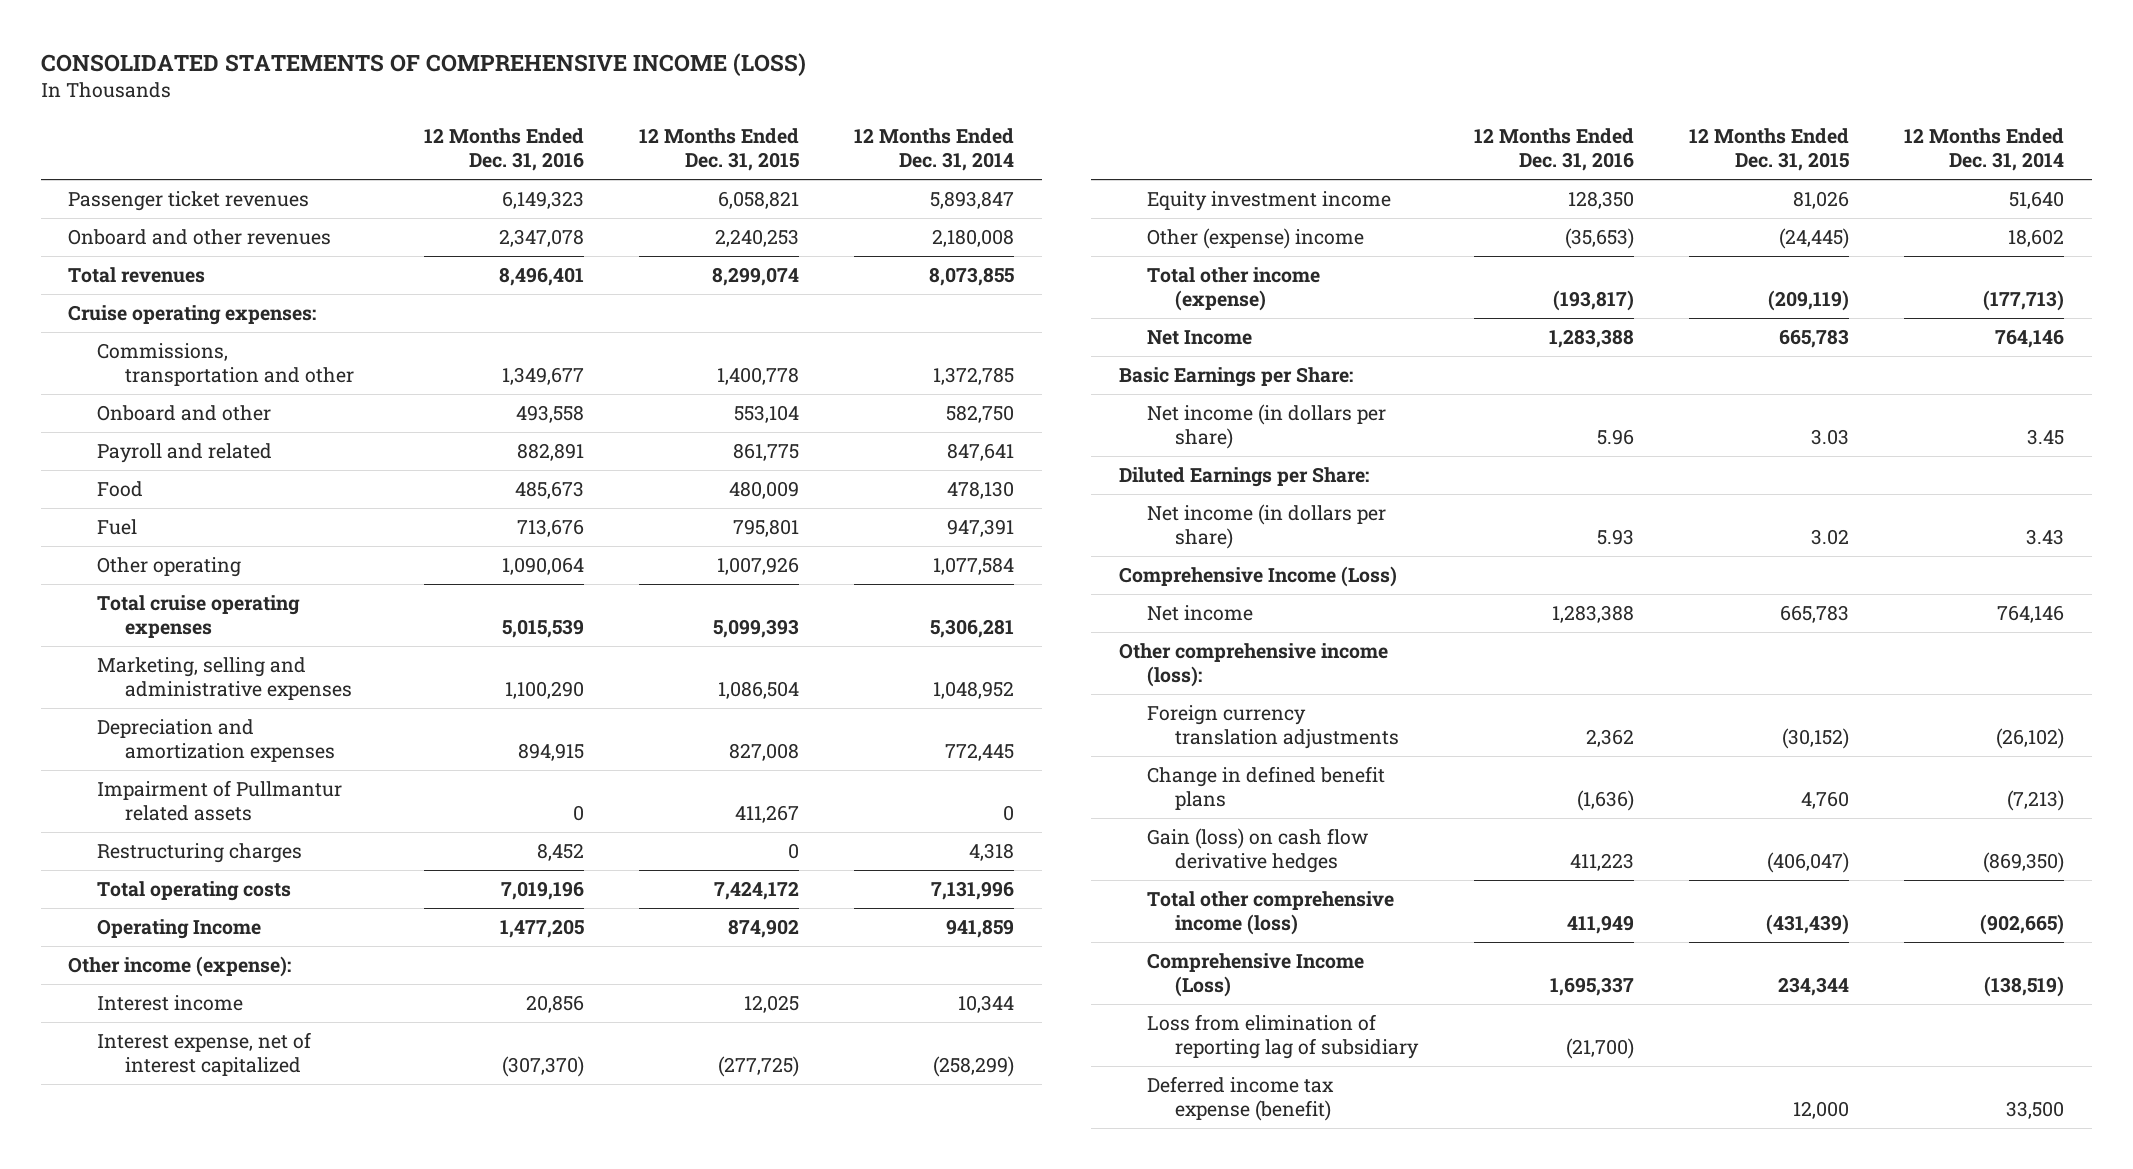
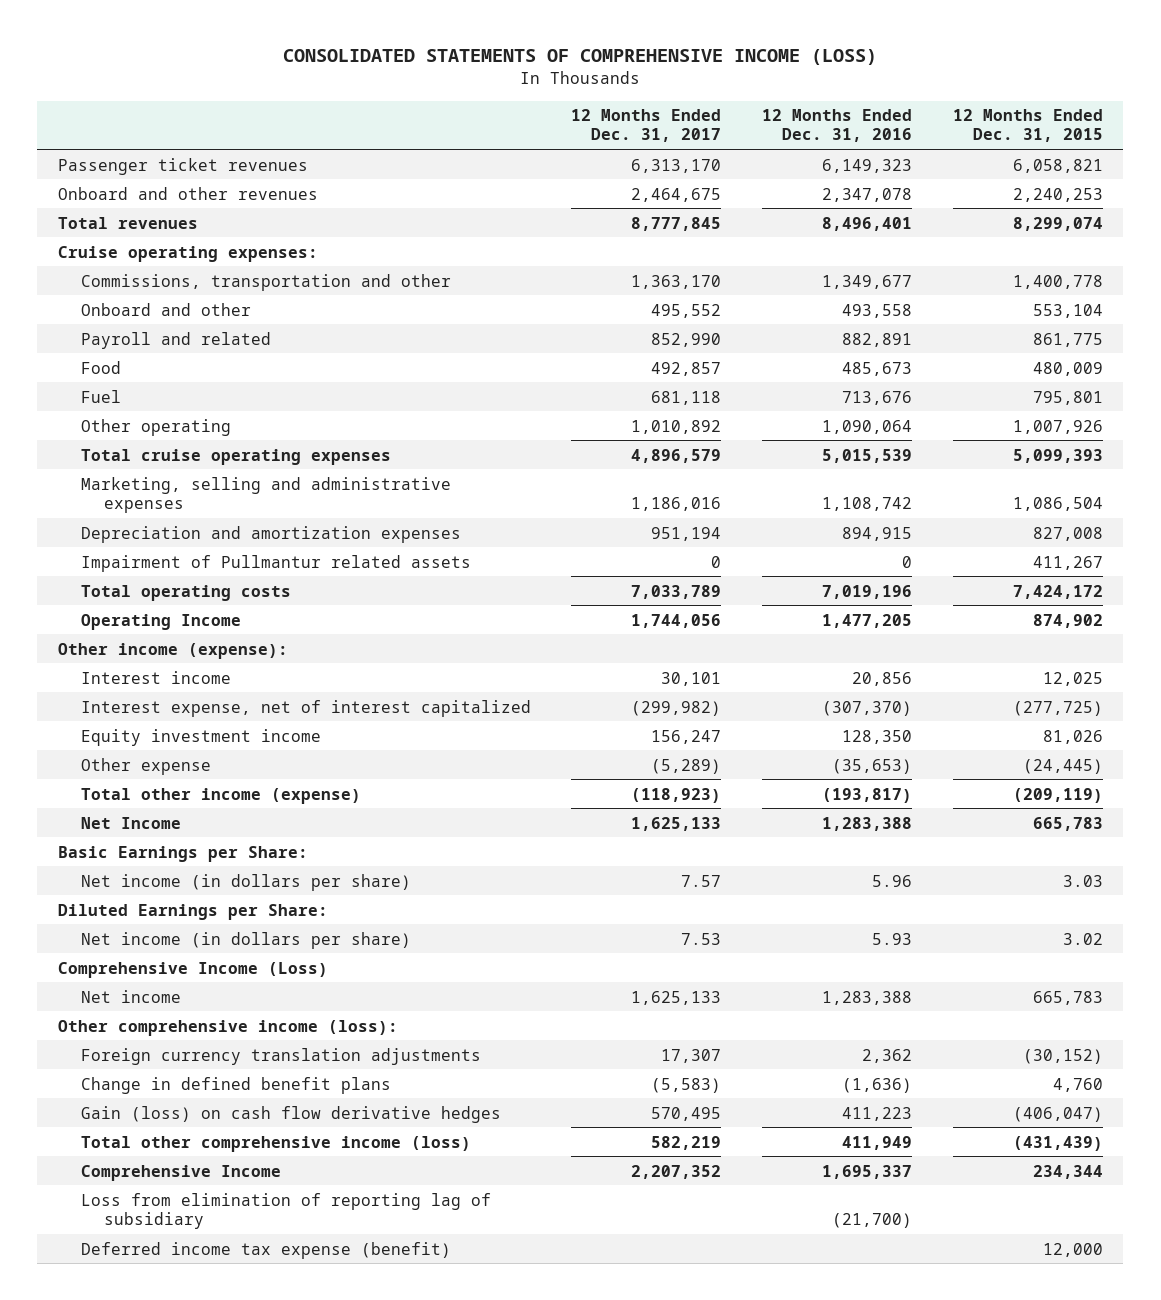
- | 12 Months Ended Dec. 31, 2016 | 12 Months Ended Dec. 31, 2015 | 12 Months Ended Dec. 31, 2014
+ | 12 Months Ended Dec. 31, 2017 | 12 Months Ended Dec. 31, 2016 | 12 Months Ended Dec. 31, 2015
- Marketing, selling and administrative expenses | 1,100,290 | 1,086,504 | 1,048,952
+ Marketing, selling and administrative expenses | 1,186,016 | 1,108,742 | 1,086,504
- Restructuring charges | 8,452 | 0 | 4,318
- Other (expense) income | (35,653) | (24,445) | 18,602
+ Other expense | (5,289) | (35,653) | (24,445)
- Comprehensive Income (Loss) | 1,695,337 | 234,344 | (138,519)
+ Comprehensive Income | 2,207,352 | 1,695,337 | 234,344

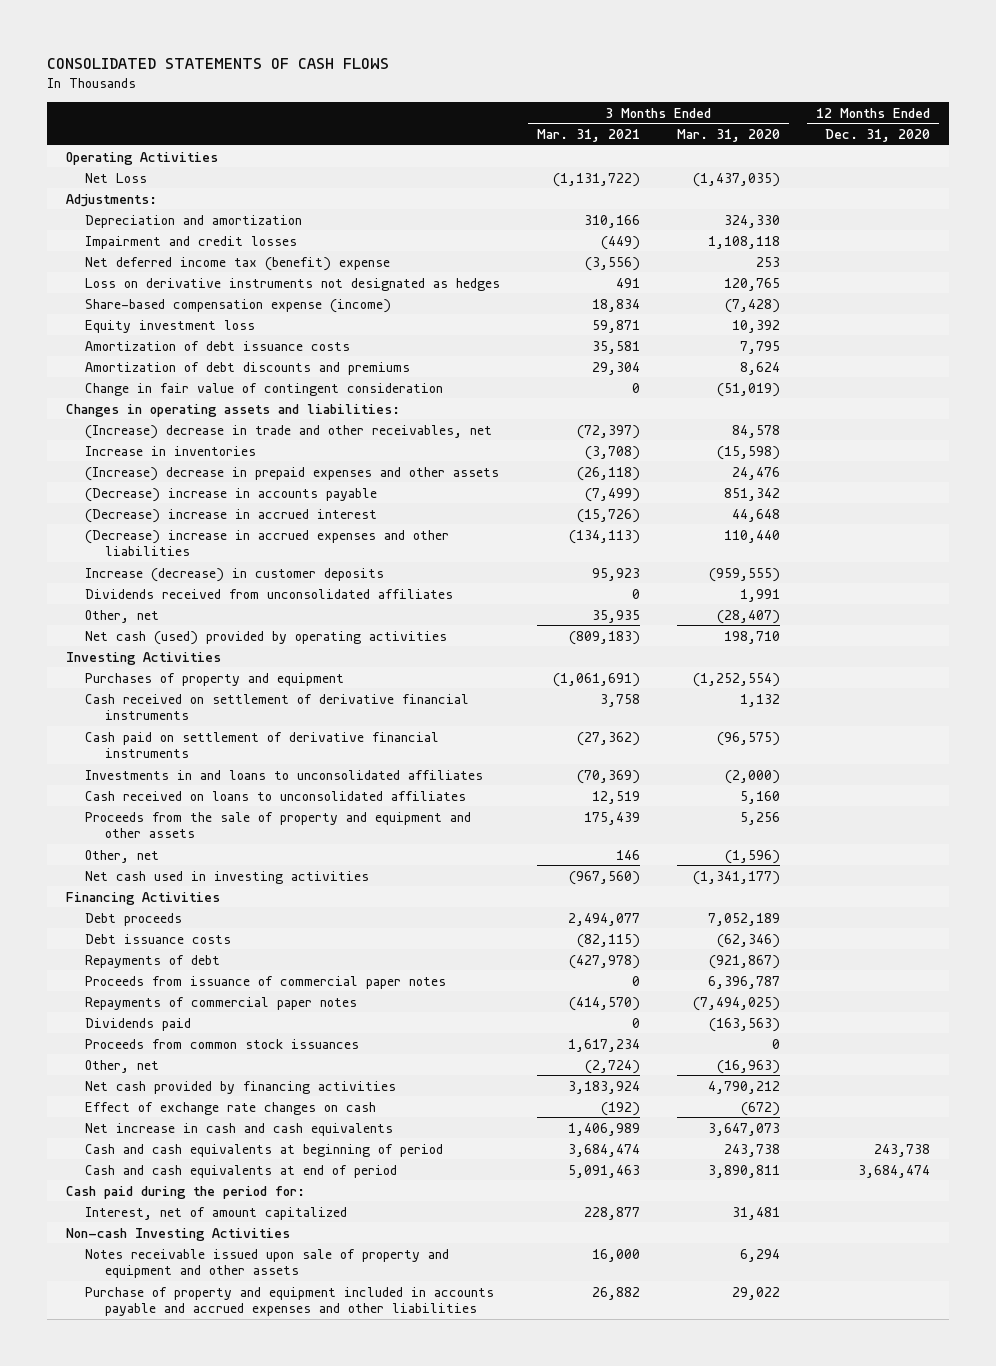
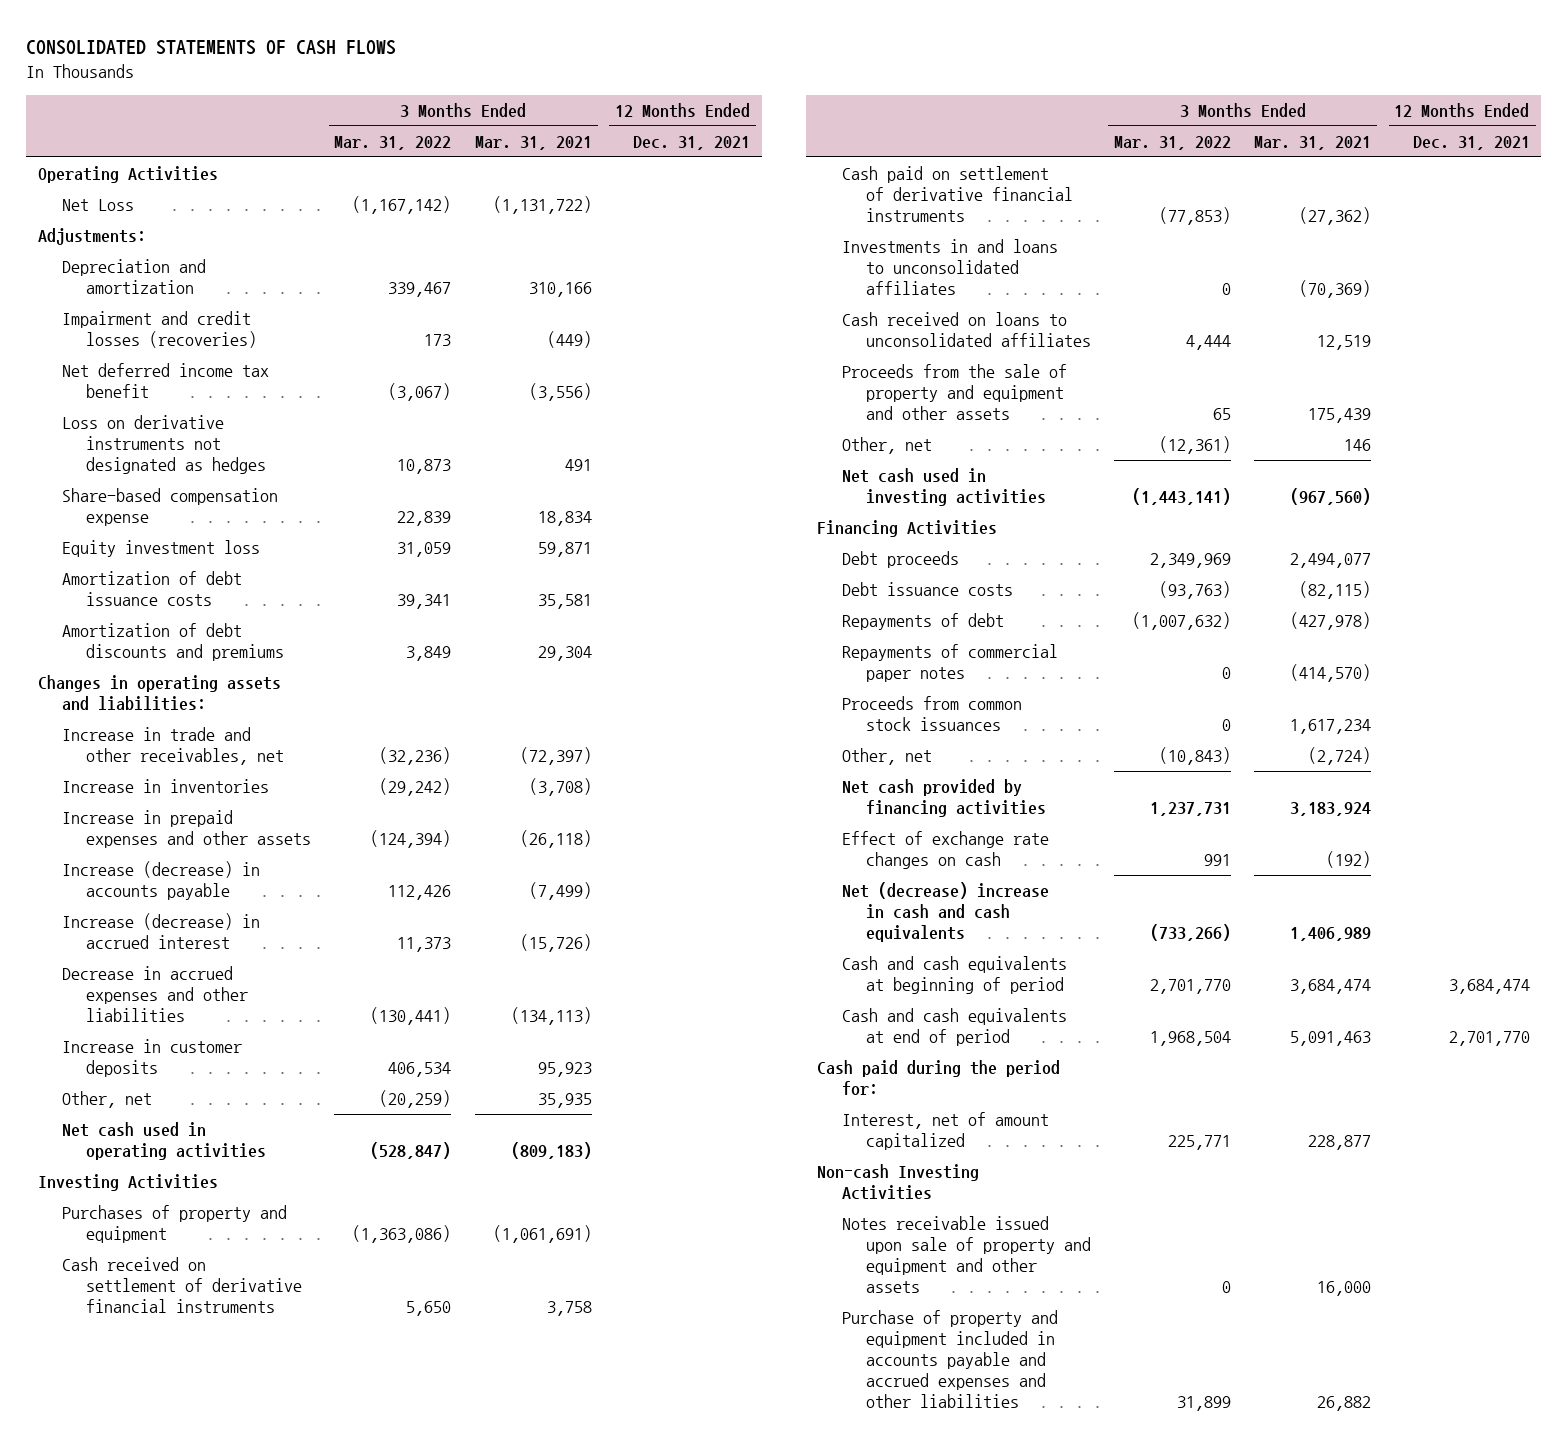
- | 3 Months Ended Mar. 31, 2021 | 3 Months Ended Mar. 31, 2020 | 12 Months Ended Dec. 31, 2020
+ | 3 Months Ended Mar. 31, 2022 | 3 Months Ended Mar. 31, 2021 | 12 Months Ended Dec. 31, 2021
- Impairment and credit losses | (449) | 1,108,118 |
- Net deferred income tax (benefit) expense | (3,556) | 253 |
+ Impairment and credit losses (recoveries) | 173 | (449) |
+ Net deferred income tax benefit | (3,067) | (3,556) |
- Share-based compensation expense (income) | 18,834 | (7,428) |
+ Share-based compensation expense | 22,839 | 18,834 |
- Change in fair value of contingent consideration | 0 | (51,019) |
- (Increase) decrease in trade and other receivables, net | (72,397) | 84,578 |
+ Increase in trade and other receivables, net | (32,236) | (72,397) |
- (Increase) decrease in prepaid expenses and other assets | (26,118) | 24,476 |
- (Decrease) increase in accounts payable | (7,499) | 851,342 |
- (Decrease) increase in accrued interest | (15,726) | 44,648 |
- (Decrease) increase in accrued expenses and other liabilities | (134,113) | 110,440 |
- Increase (decrease) in customer deposits | 95,923 | (959,555) |
- Dividends received from unconsolidated affiliates | 0 | 1,991 |
+ Increase in prepaid expenses and other assets | (124,394) | (26,118) |
+ Increase (decrease) in accounts payable | 112,426 | (7,499) |
+ Increase (decrease) in accrued interest | 11,373 | (15,726) |
+ Decrease in accrued expenses and other liabilities | (130,441) | (134,113) |
+ Increase in customer deposits | 406,534 | 95,923 |
- Net cash (used) provided by operating activities | (809,183) | 198,710 |
+ Net cash used in operating activities | (528,847) | (809,183) |
- Proceeds from issuance of commercial paper notes | 0 | 6,396,787 |
- Dividends paid | 0 | (163,563) |
- Net increase in cash and cash equivalents | 1,406,989 | 3,647,073 |
+ Net (decrease) increase in cash and cash equivalents | (733,266) | 1,406,989 |

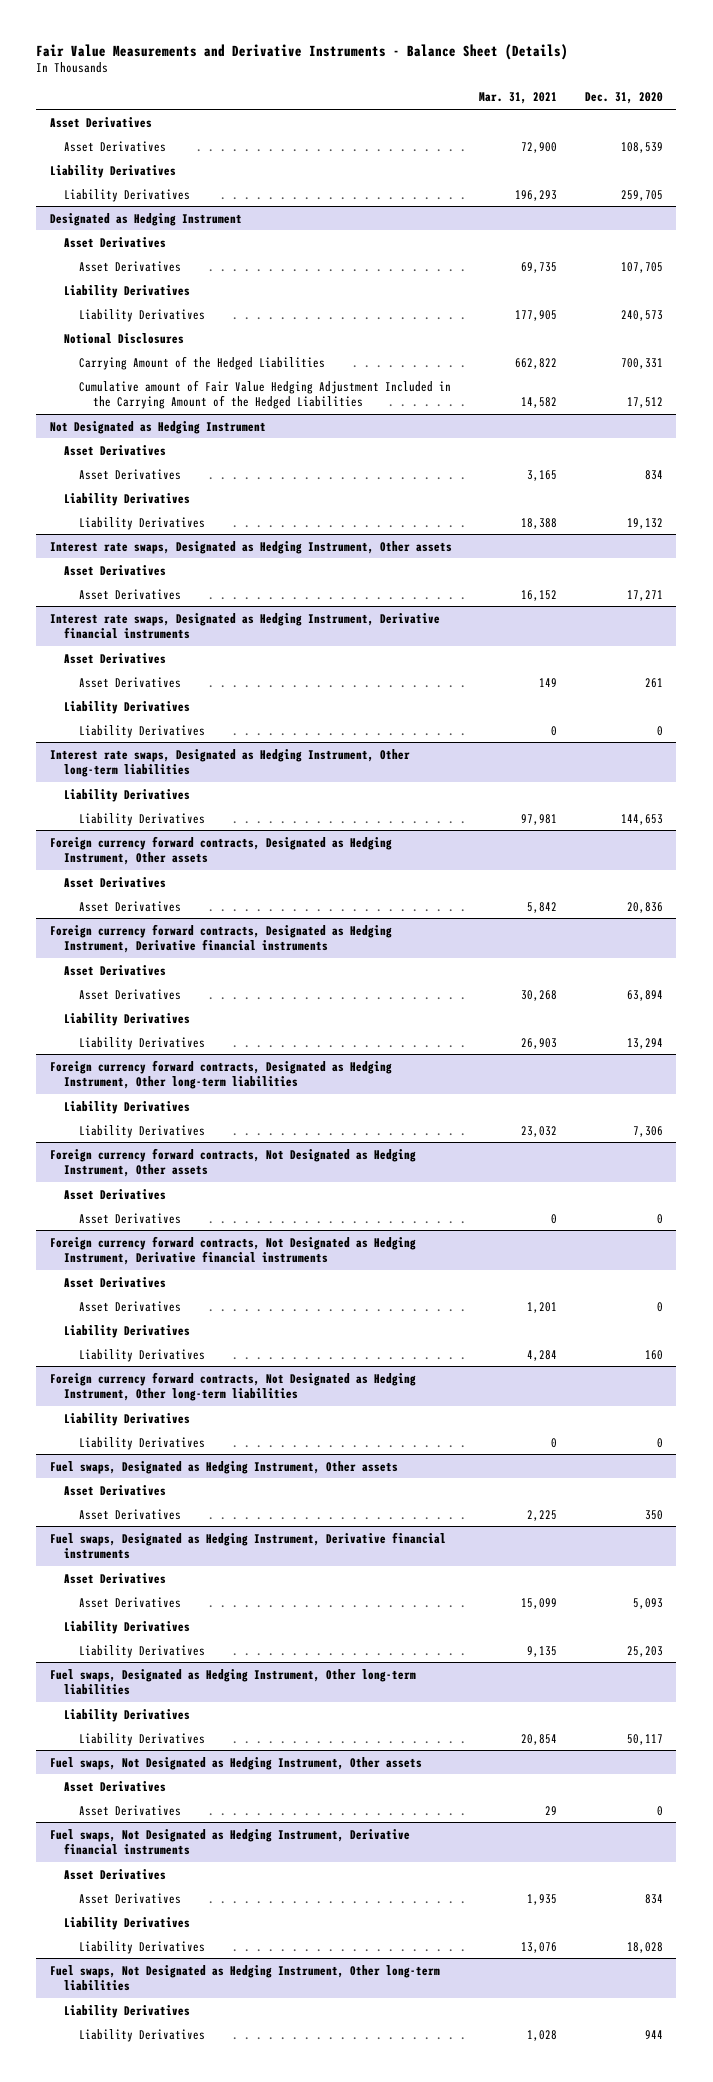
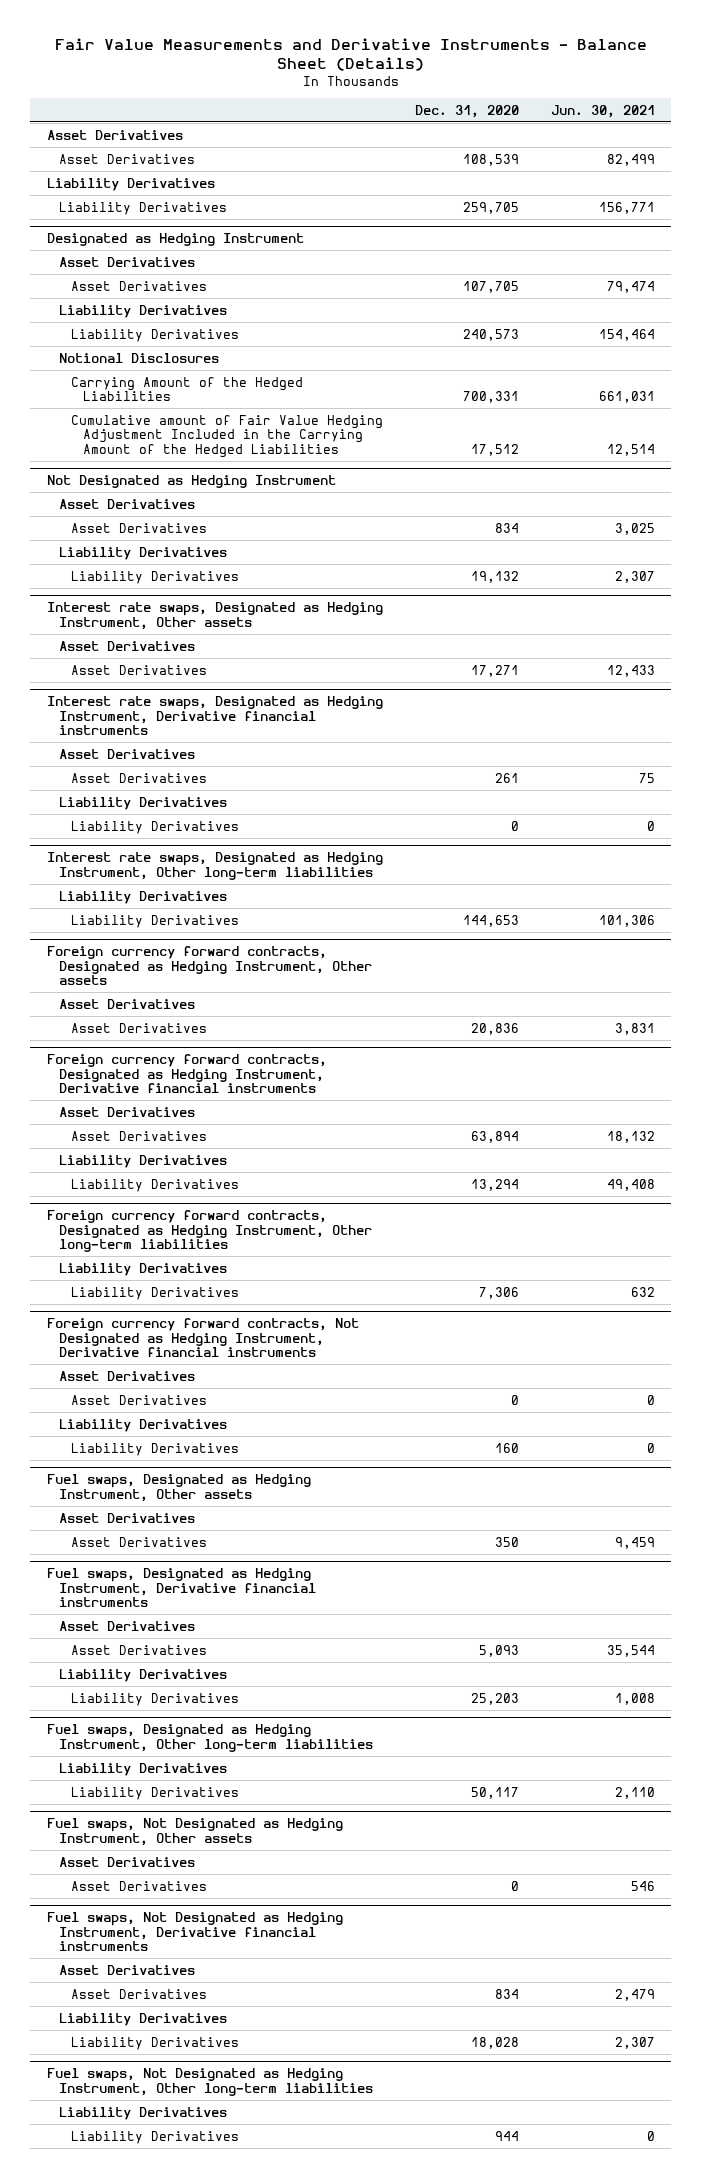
- | Mar. 31, 2021 | Dec. 31, 2020
+ | Dec. 31, 2020 | Jun. 30, 2021
- Foreign currency forward contracts, Not Designated as Hedging Instrument, Other assets
- Asset Derivatives
- Asset Derivatives | 0 | 0
- Foreign currency forward contracts, Not Designated as Hedging Instrument, Other long-term liabilities
- Liability Derivatives
- Liability Derivatives | 0 | 0

